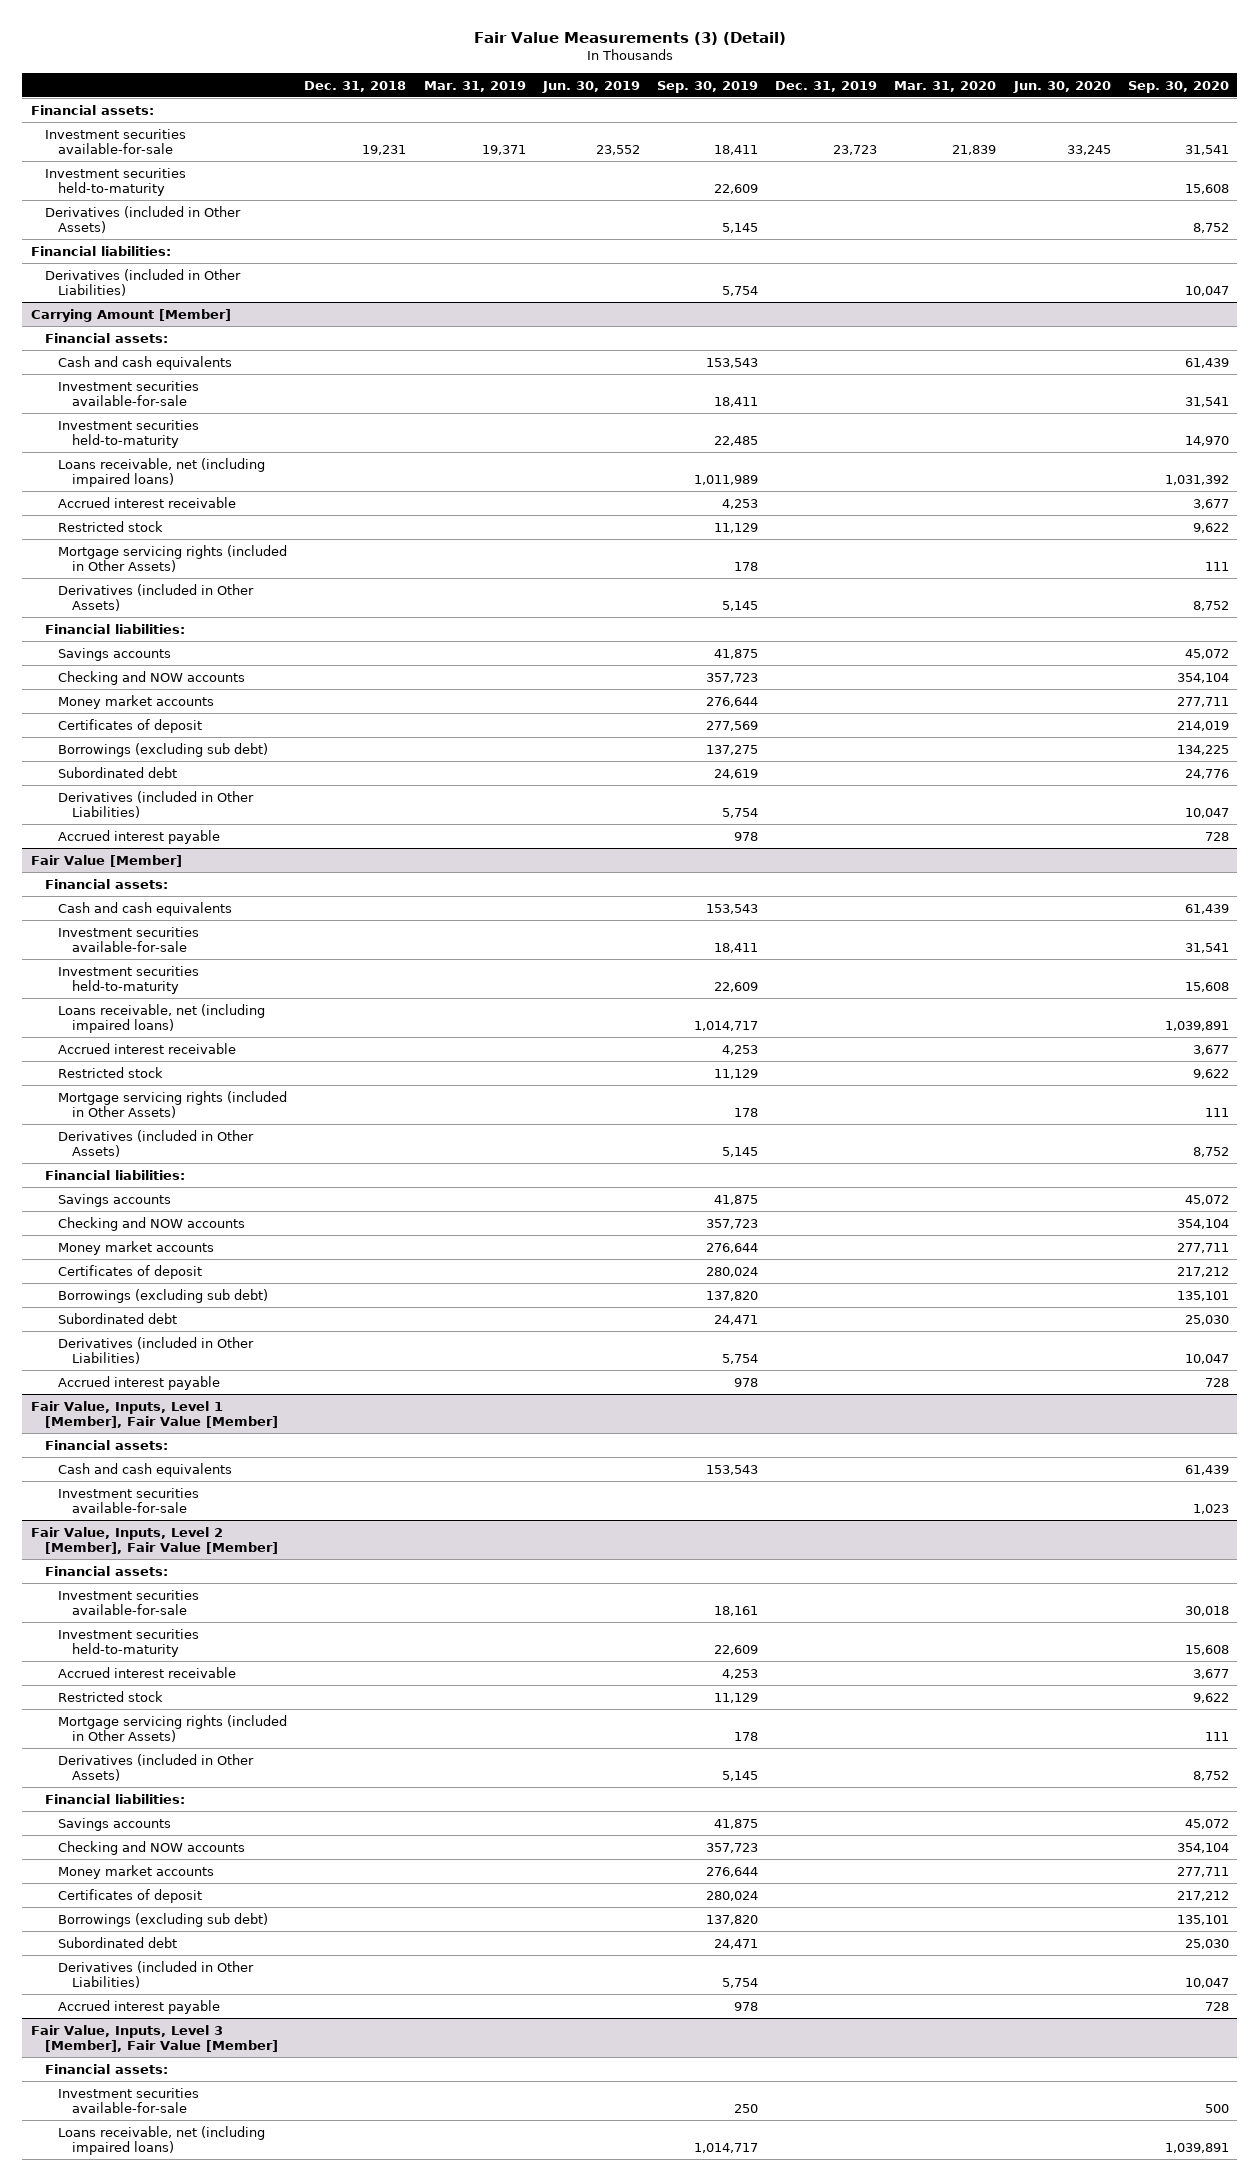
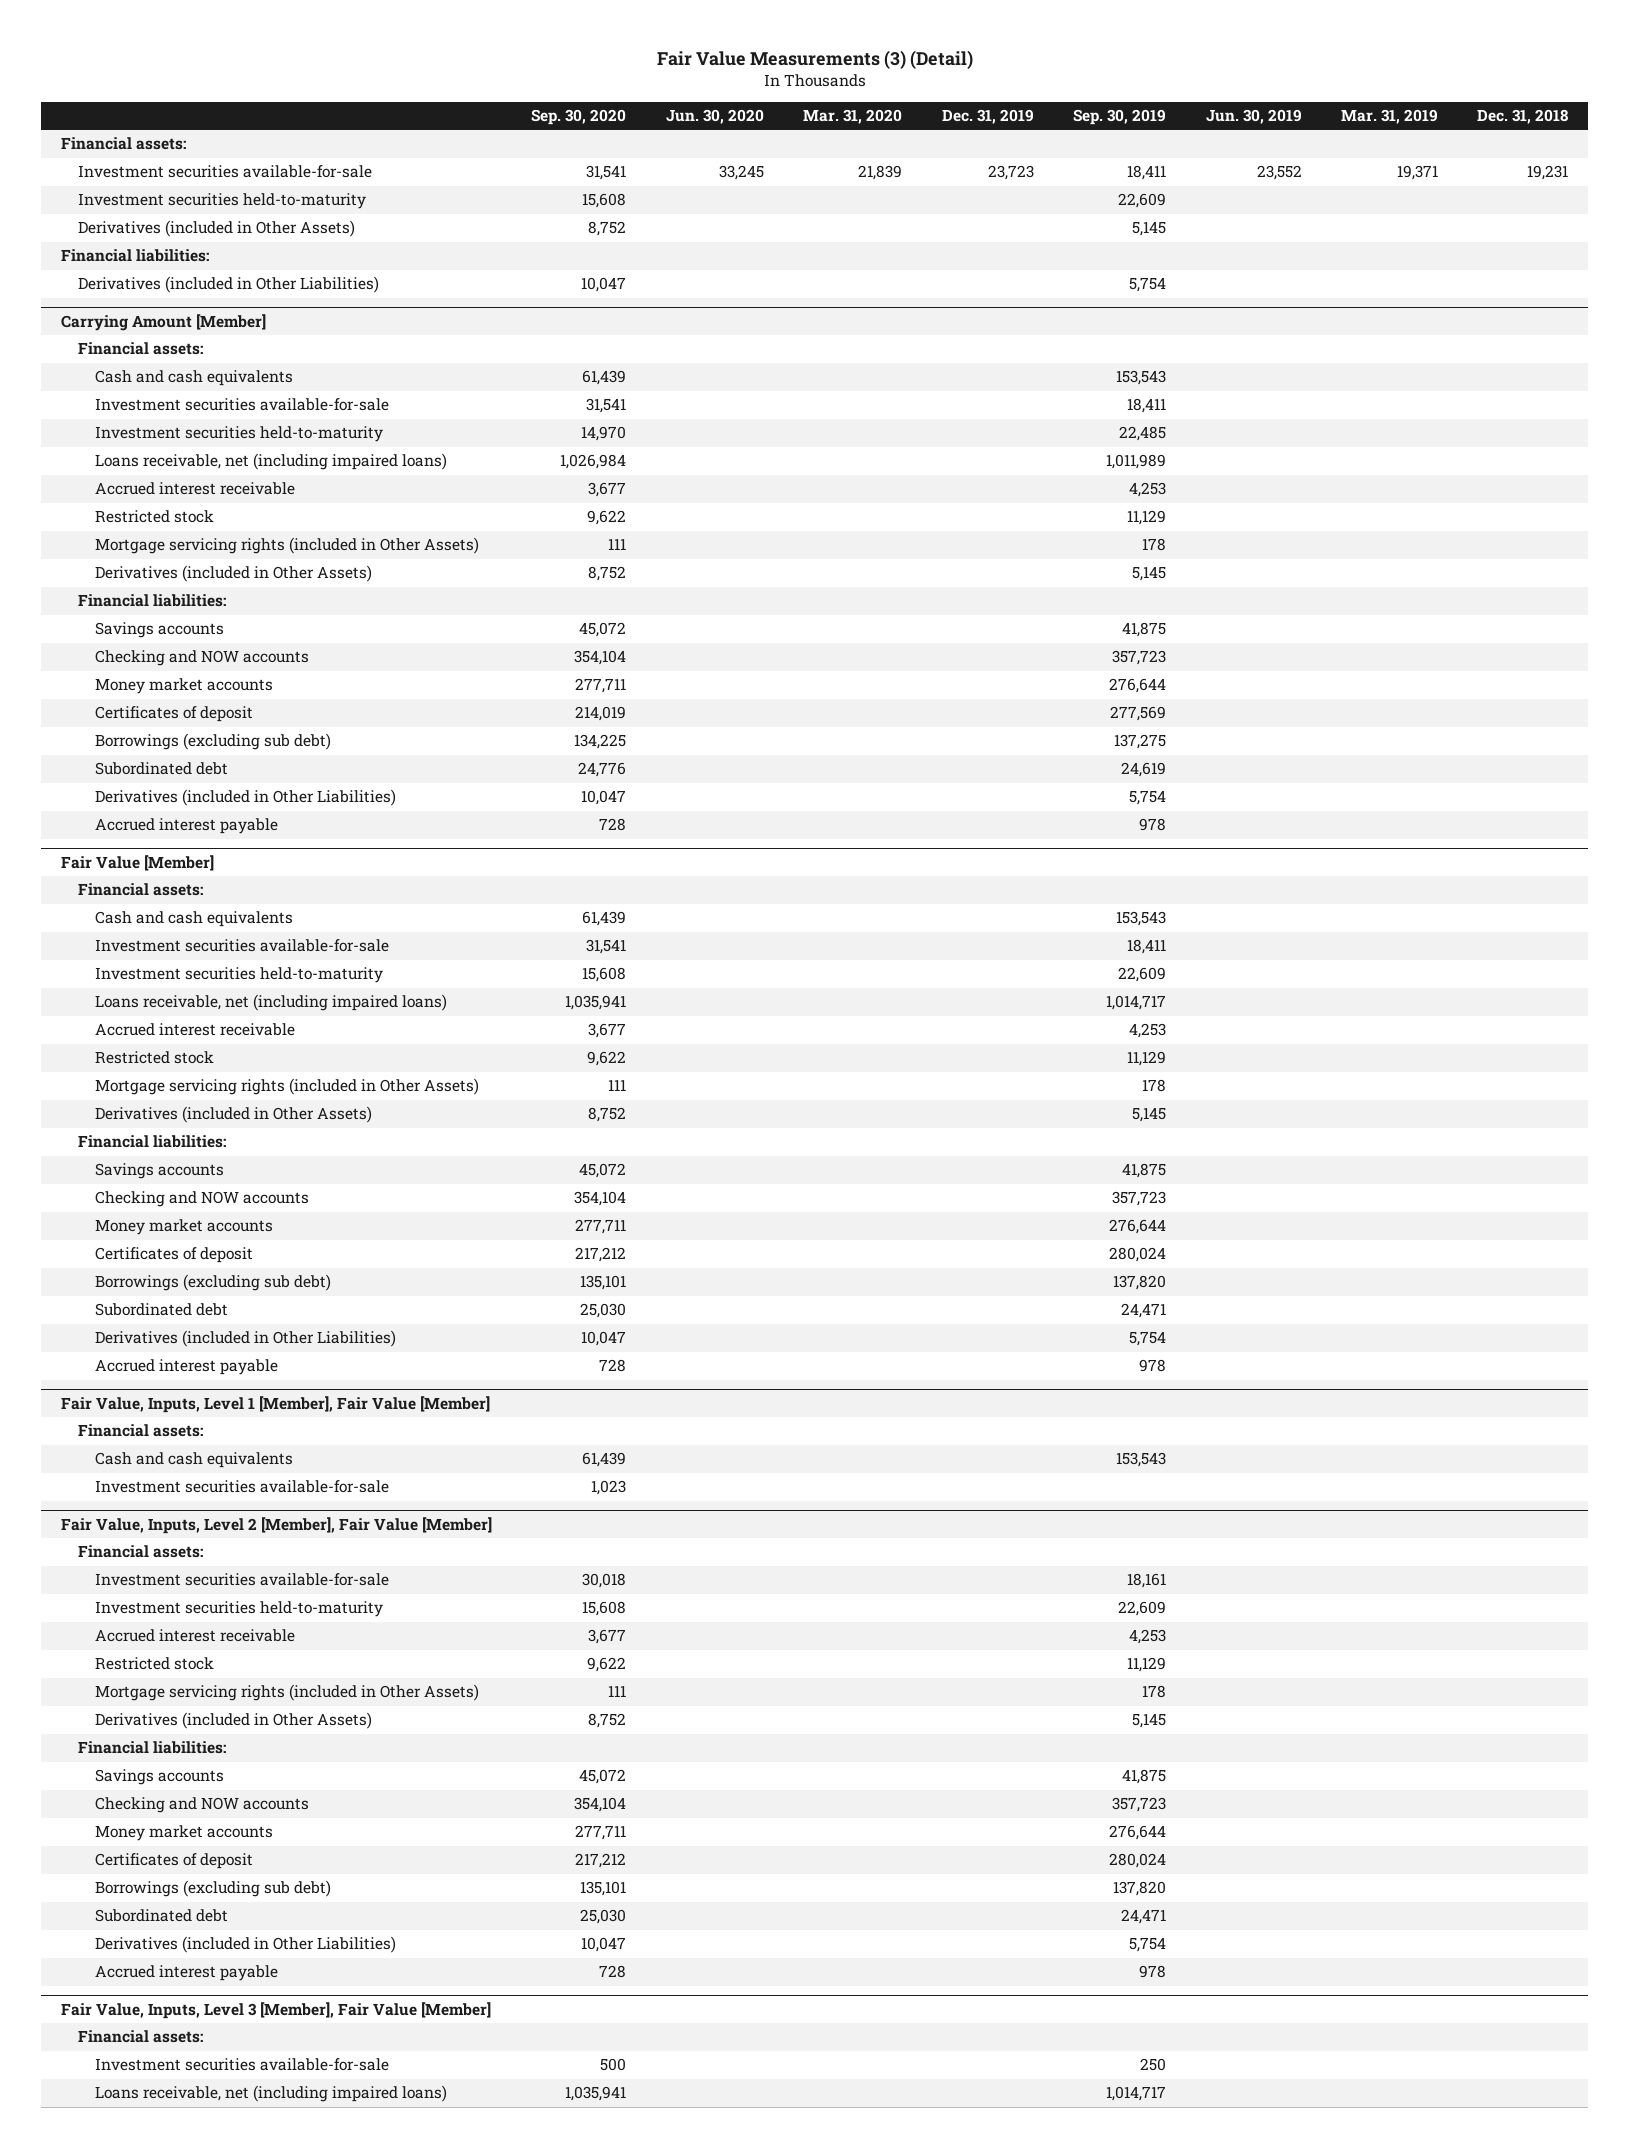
- | Dec. 31, 2018 | Mar. 31, 2019 | Jun. 30, 2019 | Sep. 30, 2019 | Dec. 31, 2019 | Mar. 31, 2020 | Jun. 30, 2020 | Sep. 30, 2020
+ | Sep. 30, 2020 | Jun. 30, 2020 | Mar. 31, 2020 | Dec. 31, 2019 | Sep. 30, 2019 | Jun. 30, 2019 | Mar. 31, 2019 | Dec. 31, 2018
@ Carrying Amount [Member]
- Loans receivable, net (including impaired loans) | | | | 1,011,989 | | | | 1,031,392
+ Loans receivable, net (including impaired loans) | 1,026,984 | | | | 1,011,989 | | |
@ Fair Value [Member]
- Loans receivable, net (including impaired loans) | | | | 1,014,717 | | | | 1,039,891
+ Loans receivable, net (including impaired loans) | 1,035,941 | | | | 1,014,717 | | |
@ Fair Value, Inputs, Level 3 [Member], Fair Value [Member]
- Loans receivable, net (including impaired loans) | | | | 1,014,717 | | | | 1,039,891
+ Loans receivable, net (including impaired loans) | 1,035,941 | | | | 1,014,717 | | |

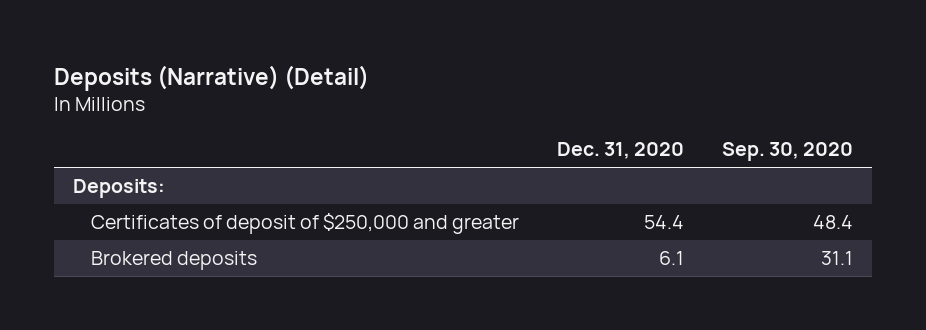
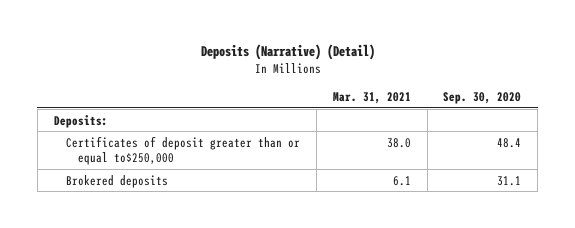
- | Dec. 31, 2020 | Sep. 30, 2020
+ | Mar. 31, 2021 | Sep. 30, 2020
- Certificates of deposit of $250,000 and greater | 54.4 | 48.4
+ Certificates of deposit greater than or equal to$250,000 | 38.0 | 48.4

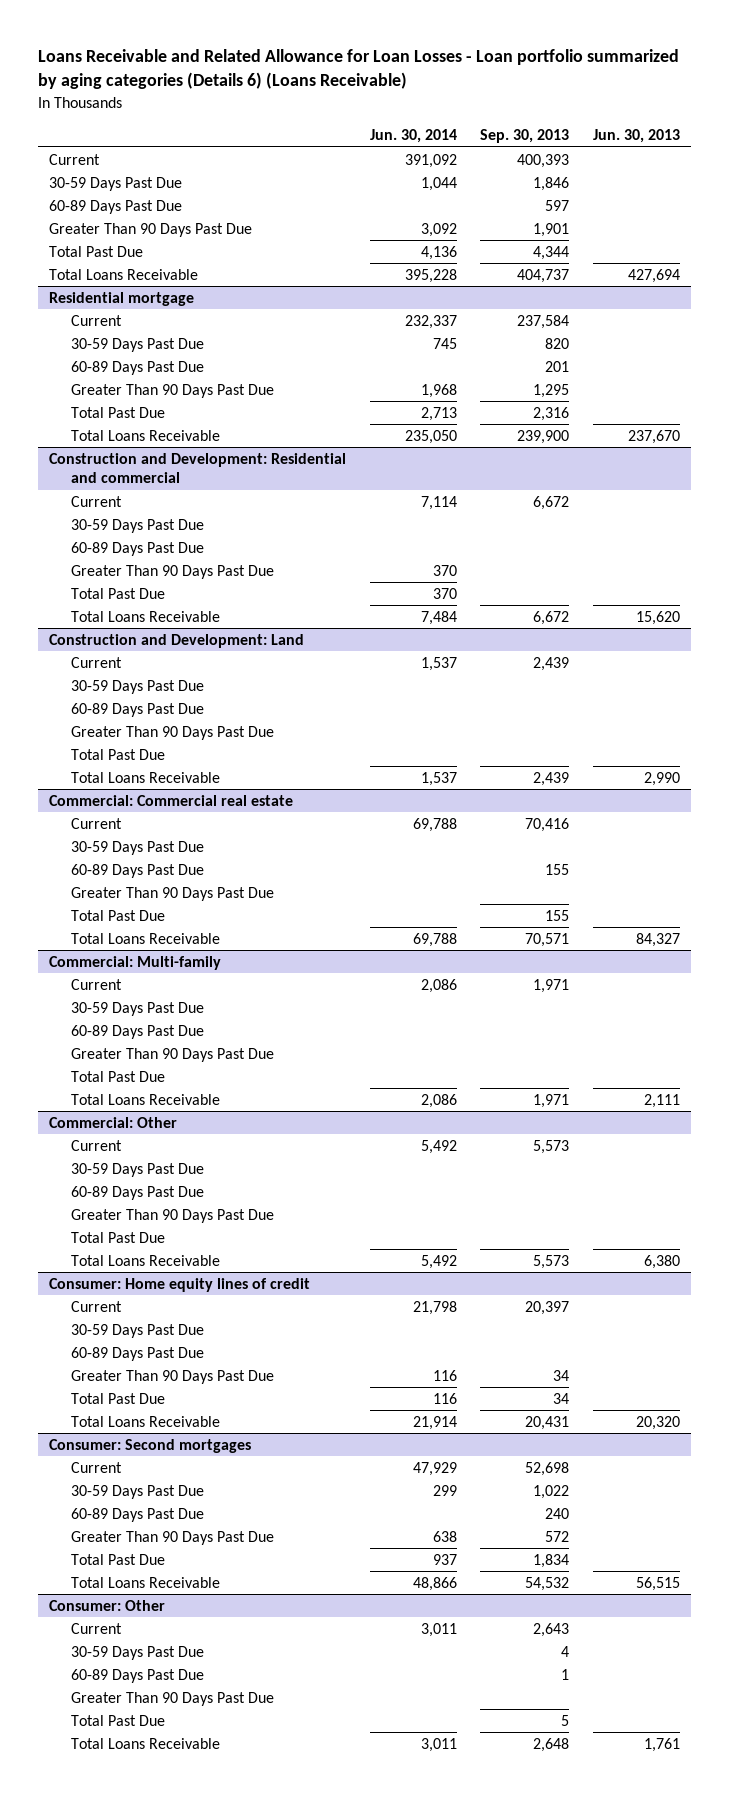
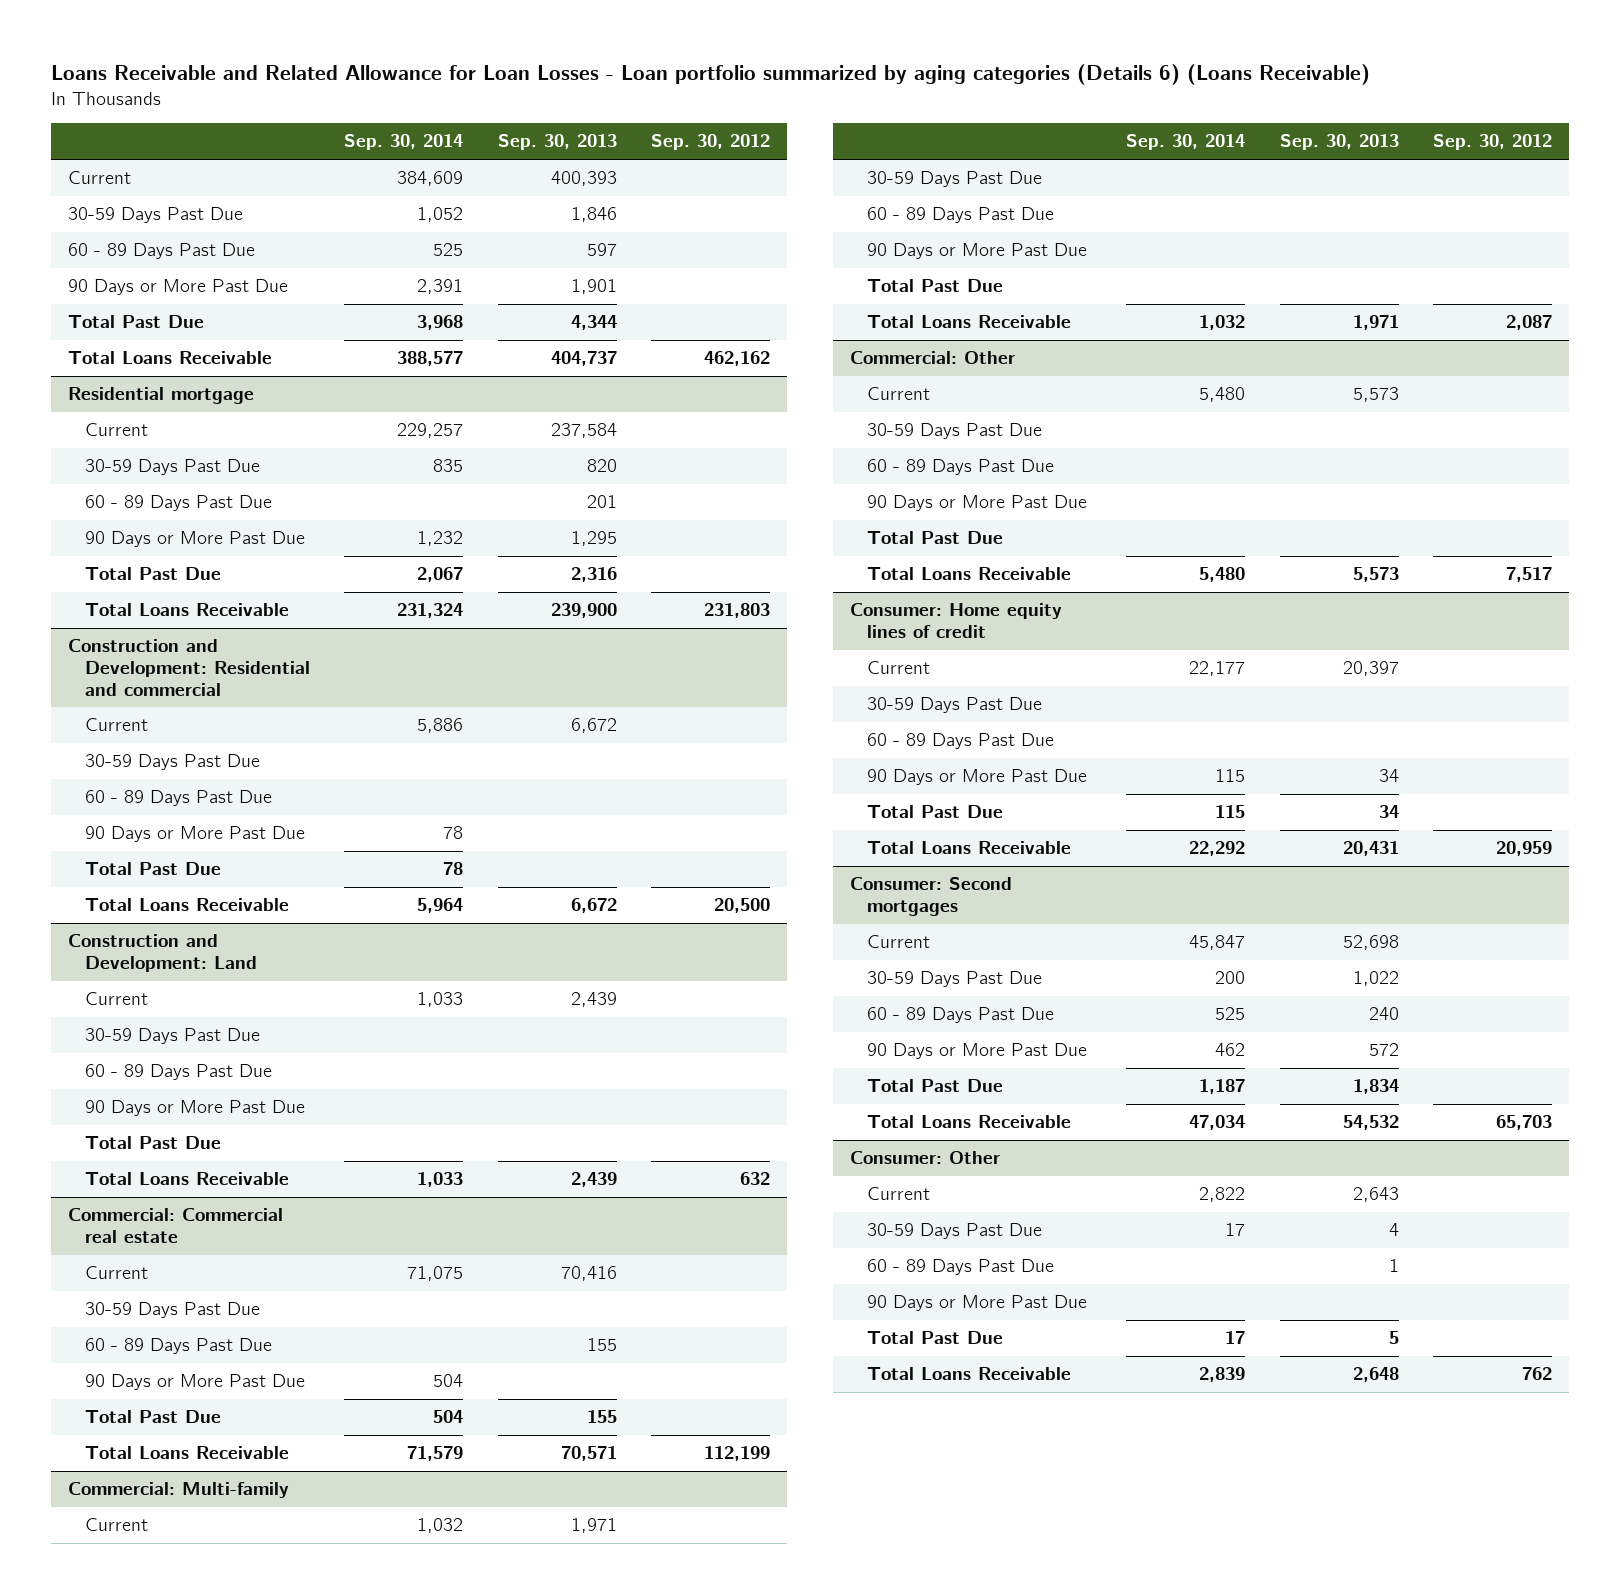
- | Jun. 30, 2014 | Sep. 30, 2013 | Jun. 30, 2013
+ | Sep. 30, 2014 | Sep. 30, 2013 | Sep. 30, 2012
- 60-89 Days Past Due | | 597 |
- Greater Than 90 Days Past Due | 3,092 | 1,901 |
+ 60 - 89 Days Past Due | 525 | 597 |
+ 90 Days or More Past Due | 2,391 | 1,901 |
@ Residential mortgage
- 60-89 Days Past Due | | 201 |
- Greater Than 90 Days Past Due | 1,968 | 1,295 |
+ 60 - 89 Days Past Due | | 201 |
+ 90 Days or More Past Due | 1,232 | 1,295 |
@ Construction and Development: Residential and commercial
- 60-89 Days Past Due
- Greater Than 90 Days Past Due | 370 | |
+ 60 - 89 Days Past Due
+ 90 Days or More Past Due | 78 | |
@ Construction and Development: Land
- 60-89 Days Past Due
- Greater Than 90 Days Past Due
+ 60 - 89 Days Past Due
+ 90 Days or More Past Due
@ Commercial: Commercial real estate
- 60-89 Days Past Due | | 155 |
- Greater Than 90 Days Past Due
+ 60 - 89 Days Past Due | | 155 |
+ 90 Days or More Past Due | 504 | |
@ Commercial: Multi-family
- 60-89 Days Past Due
- Greater Than 90 Days Past Due
+ 60 - 89 Days Past Due
+ 90 Days or More Past Due
@ Commercial: Other
- 60-89 Days Past Due
- Greater Than 90 Days Past Due
+ 60 - 89 Days Past Due
+ 90 Days or More Past Due
@ Consumer: Home equity lines of credit
- 60-89 Days Past Due
- Greater Than 90 Days Past Due | 116 | 34 |
+ 60 - 89 Days Past Due
+ 90 Days or More Past Due | 115 | 34 |
@ Consumer: Second mortgages
- 60-89 Days Past Due | | 240 |
- Greater Than 90 Days Past Due | 638 | 572 |
+ 60 - 89 Days Past Due | 525 | 240 |
+ 90 Days or More Past Due | 462 | 572 |
@ Consumer: Other
- 60-89 Days Past Due | | 1 |
- Greater Than 90 Days Past Due
+ 60 - 89 Days Past Due | | 1 |
+ 90 Days or More Past Due

